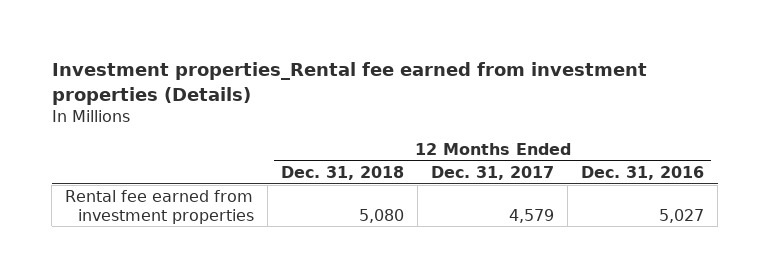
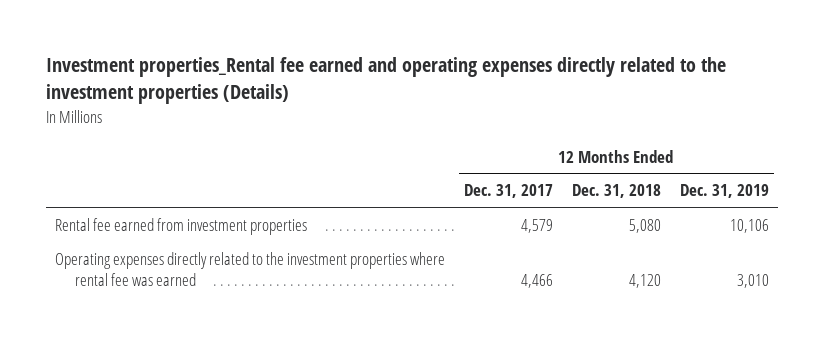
- Investment properties_Rental fee earned from investment properties (Details)
+ Investment properties_Rental fee earned and operating expenses directly related to the investment properties (Details)
- | 12 Months Ended Dec. 31, 2018 | 12 Months Ended Dec. 31, 2017 | 12 Months Ended Dec. 31, 2016
+ | 12 Months Ended Dec. 31, 2017 | 12 Months Ended Dec. 31, 2018 | 12 Months Ended Dec. 31, 2019
+ Operating expenses directly related to the investment properties where rental fee was earned | 4,466 | 4,120 | 3,010

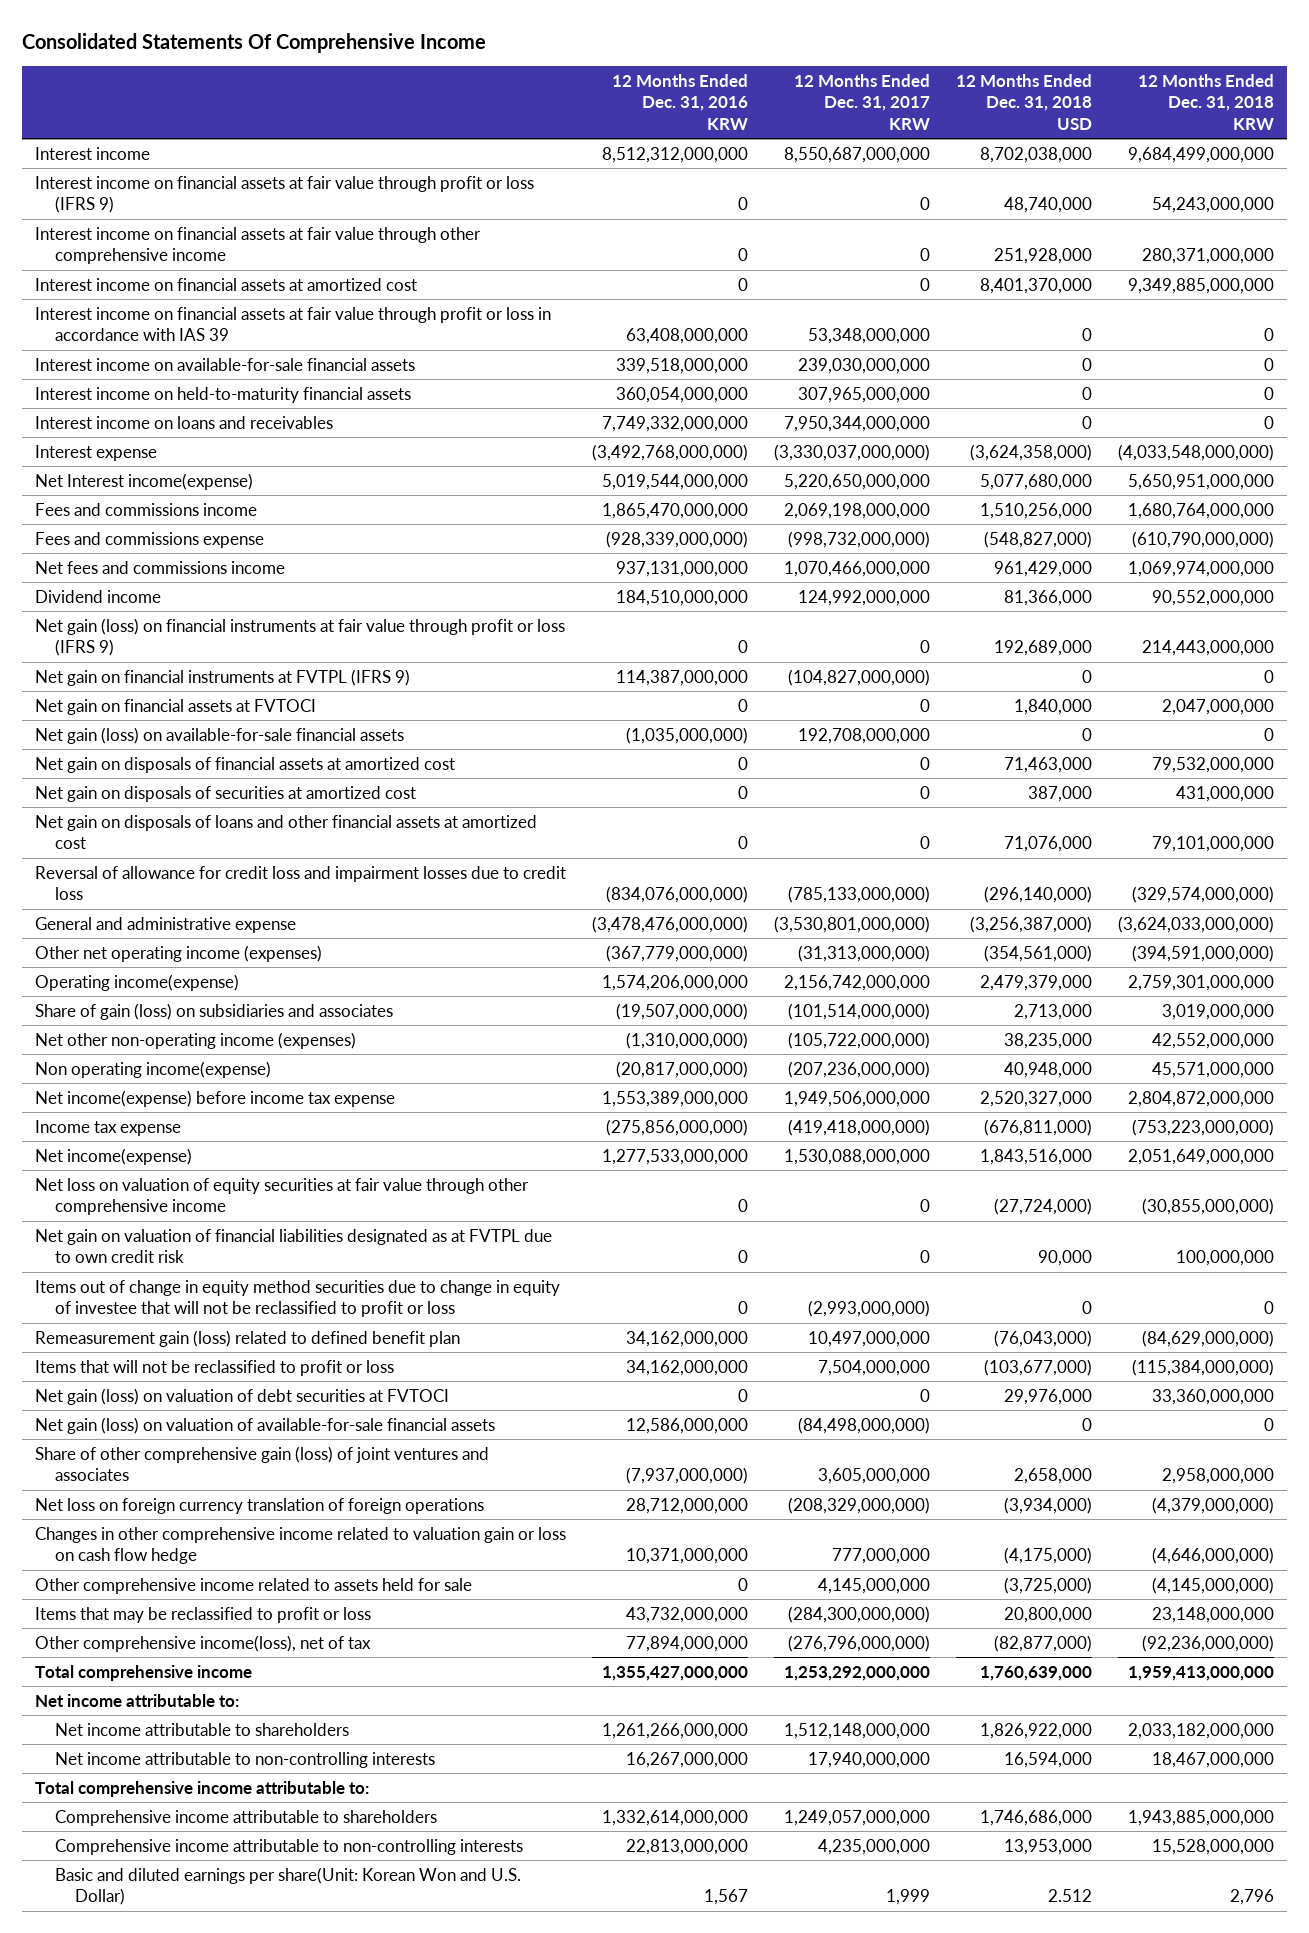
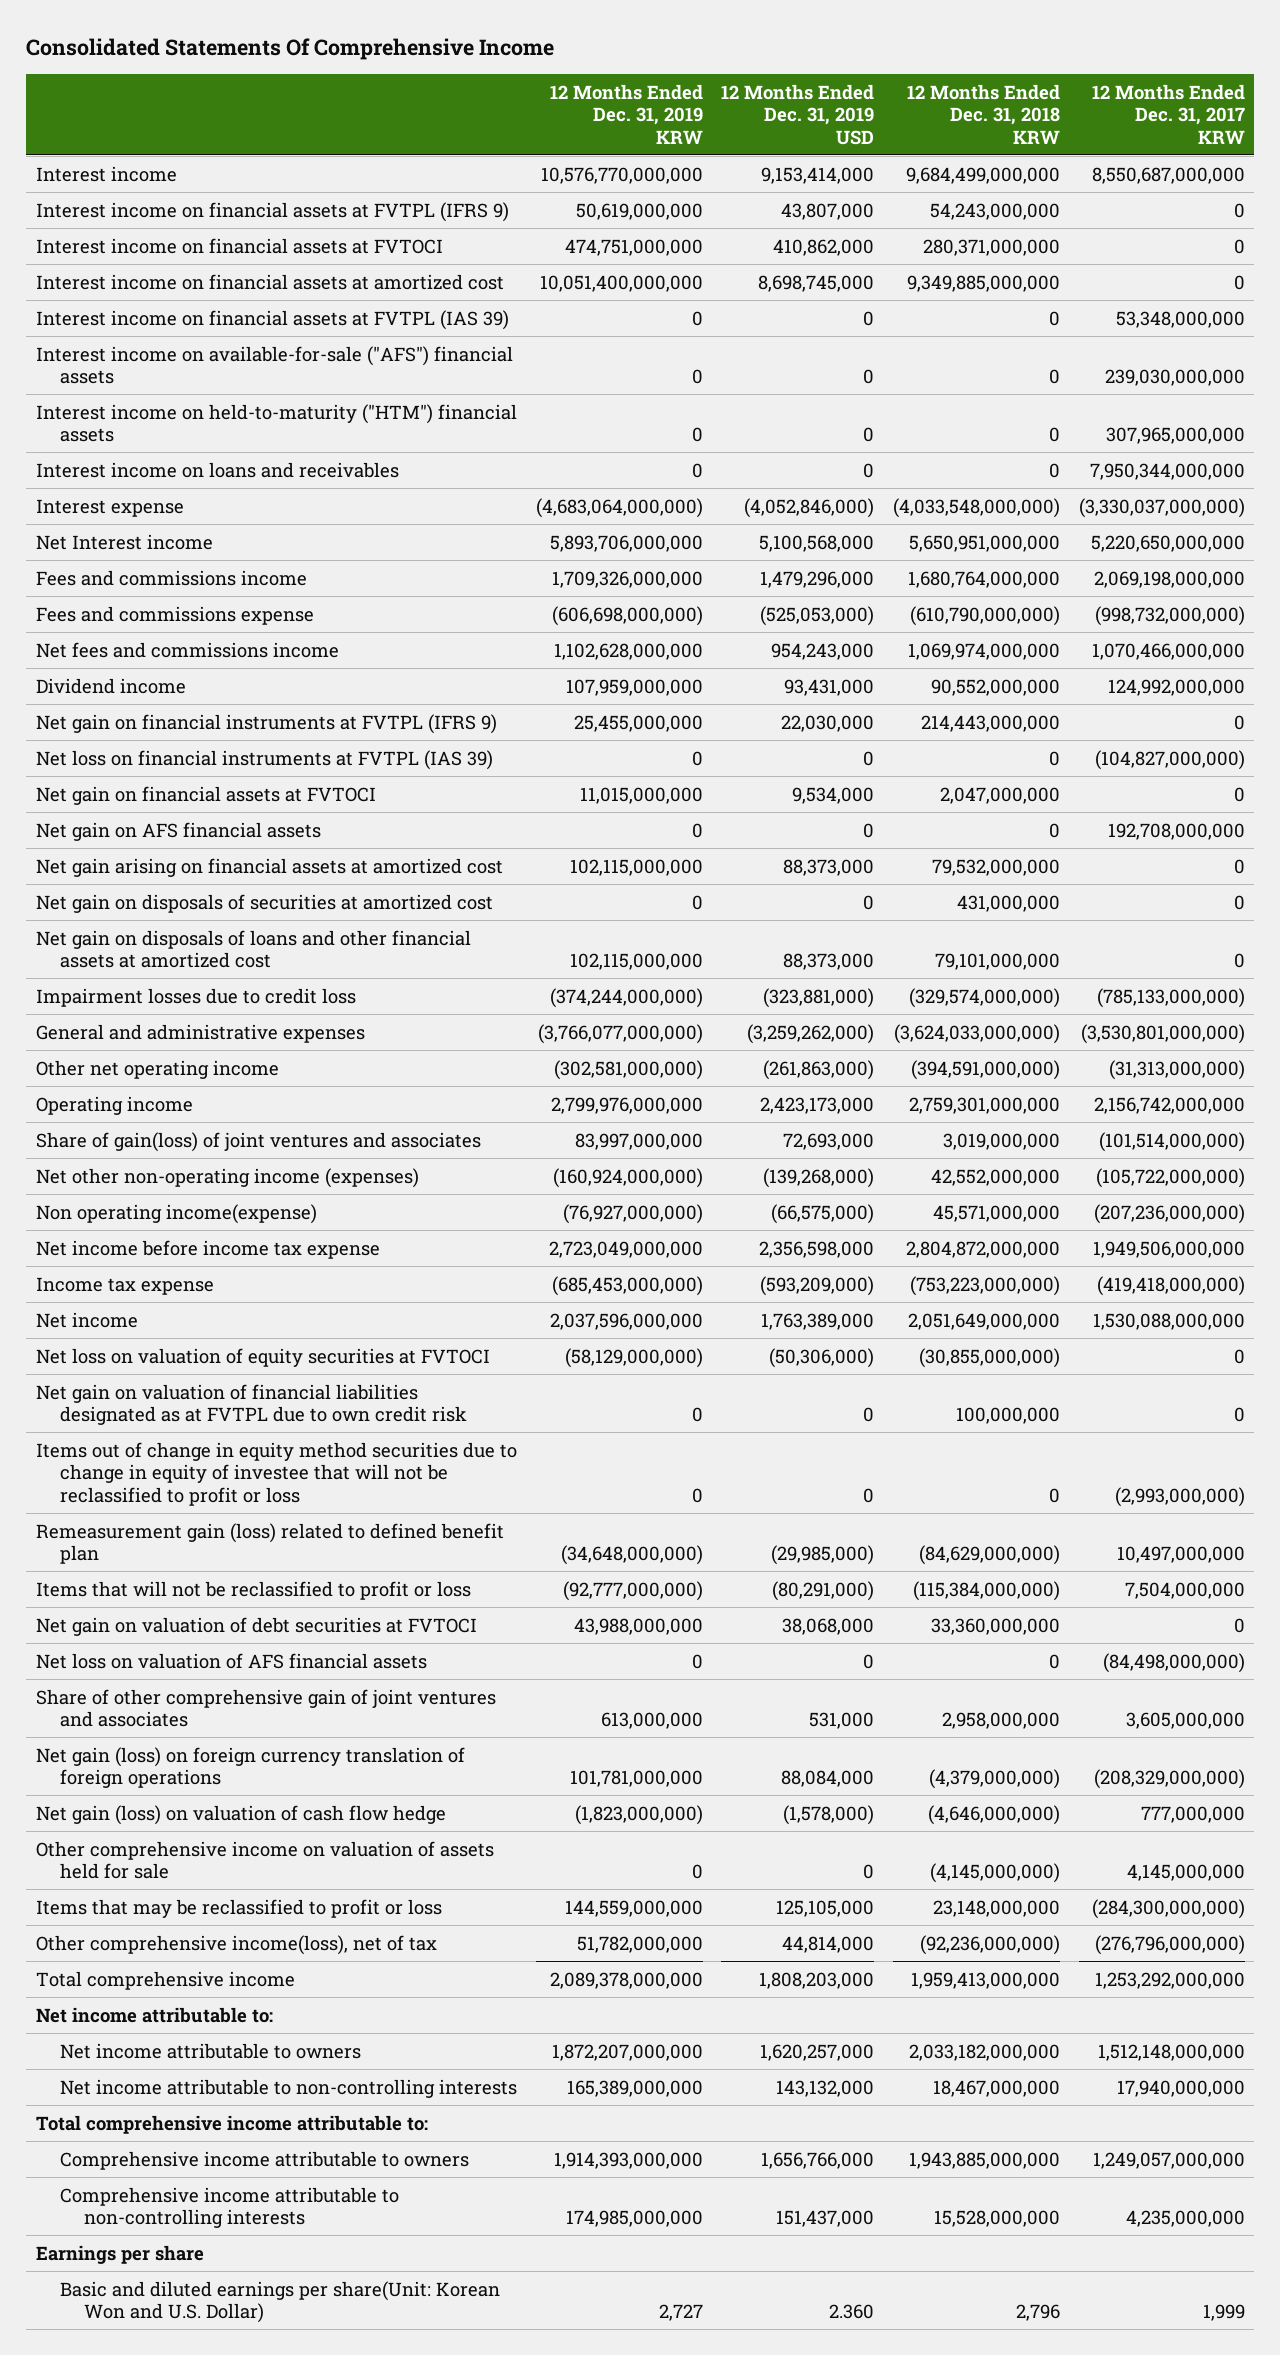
- | 12 Months Ended Dec. 31, 2016 KRW | 12 Months Ended Dec. 31, 2017 KRW | 12 Months Ended Dec. 31, 2018 USD | 12 Months Ended Dec. 31, 2018 KRW
+ | 12 Months Ended Dec. 31, 2019 KRW | 12 Months Ended Dec. 31, 2019 USD | 12 Months Ended Dec. 31, 2018 KRW | 12 Months Ended Dec. 31, 2017 KRW
- Interest income on financial assets at fair value through profit or loss (IFRS 9) | 0 | 0 | 48,740,000 | 54,243,000,000
- Interest income on financial assets at fair value through other comprehensive income | 0 | 0 | 251,928,000 | 280,371,000,000
+ Interest income on financial assets at FVTPL (IFRS 9) | 50,619,000,000 | 43,807,000 | 54,243,000,000 | 0
+ Interest income on financial assets at FVTOCI | 474,751,000,000 | 410,862,000 | 280,371,000,000 | 0
- Interest income on financial assets at fair value through profit or loss in accordance with IAS 39 | 63,408,000,000 | 53,348,000,000 | 0 | 0
- Interest income on available-for-sale financial assets | 339,518,000,000 | 239,030,000,000 | 0 | 0
- Interest income on held-to-maturity financial assets | 360,054,000,000 | 307,965,000,000 | 0 | 0
+ Interest income on financial assets at FVTPL (IAS 39) | 0 | 0 | 0 | 53,348,000,000
+ Interest income on available-for-sale ("AFS") financial assets | 0 | 0 | 0 | 239,030,000,000
+ Interest income on held-to-maturity ("HTM") financial assets | 0 | 0 | 0 | 307,965,000,000
- Net Interest income(expense) | 5,019,544,000,000 | 5,220,650,000,000 | 5,077,680,000 | 5,650,951,000,000
+ Net Interest income | 5,893,706,000,000 | 5,100,568,000 | 5,650,951,000,000 | 5,220,650,000,000
- Net gain (loss) on financial instruments at fair value through profit or loss (IFRS 9) | 0 | 0 | 192,689,000 | 214,443,000,000
- Net gain on financial instruments at FVTPL (IFRS 9) | 114,387,000,000 | (104,827,000,000) | 0 | 0
+ Net gain on financial instruments at FVTPL (IFRS 9) | 25,455,000,000 | 22,030,000 | 214,443,000,000 | 0
+ Net loss on financial instruments at FVTPL (IAS 39) | 0 | 0 | 0 | (104,827,000,000)
- Net gain (loss) on available-for-sale financial assets | (1,035,000,000) | 192,708,000,000 | 0 | 0
- Net gain on disposals of financial assets at amortized cost | 0 | 0 | 71,463,000 | 79,532,000,000
+ Net gain on AFS financial assets | 0 | 0 | 0 | 192,708,000,000
+ Net gain arising on financial assets at amortized cost | 102,115,000,000 | 88,373,000 | 79,532,000,000 | 0
- Reversal of allowance for credit loss and impairment losses due to credit loss | (834,076,000,000) | (785,133,000,000) | (296,140,000) | (329,574,000,000)
- General and administrative expense | (3,478,476,000,000) | (3,530,801,000,000) | (3,256,387,000) | (3,624,033,000,000)
- Other net operating income (expenses) | (367,779,000,000) | (31,313,000,000) | (354,561,000) | (394,591,000,000)
- Operating income(expense) | 1,574,206,000,000 | 2,156,742,000,000 | 2,479,379,000 | 2,759,301,000,000
- Share of gain (loss) on subsidiaries and associates | (19,507,000,000) | (101,514,000,000) | 2,713,000 | 3,019,000,000
+ Impairment losses due to credit loss | (374,244,000,000) | (323,881,000) | (329,574,000,000) | (785,133,000,000)
+ General and administrative expenses | (3,766,077,000,000) | (3,259,262,000) | (3,624,033,000,000) | (3,530,801,000,000)
+ Other net operating income | (302,581,000,000) | (261,863,000) | (394,591,000,000) | (31,313,000,000)
+ Operating income | 2,799,976,000,000 | 2,423,173,000 | 2,759,301,000,000 | 2,156,742,000,000
+ Share of gain(loss) of joint ventures and associates | 83,997,000,000 | 72,693,000 | 3,019,000,000 | (101,514,000,000)
- Net income(expense) before income tax expense | 1,553,389,000,000 | 1,949,506,000,000 | 2,520,327,000 | 2,804,872,000,000
+ Net income before income tax expense | 2,723,049,000,000 | 2,356,598,000 | 2,804,872,000,000 | 1,949,506,000,000
- Net income(expense) | 1,277,533,000,000 | 1,530,088,000,000 | 1,843,516,000 | 2,051,649,000,000
- Net loss on valuation of equity securities at fair value through other comprehensive income | 0 | 0 | (27,724,000) | (30,855,000,000)
+ Net income | 2,037,596,000,000 | 1,763,389,000 | 2,051,649,000,000 | 1,530,088,000,000
+ Net loss on valuation of equity securities at FVTOCI | (58,129,000,000) | (50,306,000) | (30,855,000,000) | 0
- Net gain (loss) on valuation of debt securities at FVTOCI | 0 | 0 | 29,976,000 | 33,360,000,000
- Net gain (loss) on valuation of available-for-sale financial assets | 12,586,000,000 | (84,498,000,000) | 0 | 0
- Share of other comprehensive gain (loss) of joint ventures and associates | (7,937,000,000) | 3,605,000,000 | 2,658,000 | 2,958,000,000
- Net loss on foreign currency translation of foreign operations | 28,712,000,000 | (208,329,000,000) | (3,934,000) | (4,379,000,000)
- Changes in other comprehensive income related to valuation gain or loss on cash flow hedge | 10,371,000,000 | 777,000,000 | (4,175,000) | (4,646,000,000)
- Other comprehensive income related to assets held for sale | 0 | 4,145,000,000 | (3,725,000) | (4,145,000,000)
+ Net gain on valuation of debt securities at FVTOCI | 43,988,000,000 | 38,068,000 | 33,360,000,000 | 0
+ Net loss on valuation of AFS financial assets | 0 | 0 | 0 | (84,498,000,000)
+ Share of other comprehensive gain of joint ventures and associates | 613,000,000 | 531,000 | 2,958,000,000 | 3,605,000,000
+ Net gain (loss) on foreign currency translation of foreign operations | 101,781,000,000 | 88,084,000 | (4,379,000,000) | (208,329,000,000)
+ Net gain (loss) on valuation of cash flow hedge | (1,823,000,000) | (1,578,000) | (4,646,000,000) | 777,000,000
+ Other comprehensive income on valuation of assets held for sale | 0 | 0 | (4,145,000,000) | 4,145,000,000
- Net income attributable to shareholders | 1,261,266,000,000 | 1,512,148,000,000 | 1,826,922,000 | 2,033,182,000,000
+ Net income attributable to owners | 1,872,207,000,000 | 1,620,257,000 | 2,033,182,000,000 | 1,512,148,000,000
- Comprehensive income attributable to shareholders | 1,332,614,000,000 | 1,249,057,000,000 | 1,746,686,000 | 1,943,885,000,000
+ Comprehensive income attributable to owners | 1,914,393,000,000 | 1,656,766,000 | 1,943,885,000,000 | 1,249,057,000,000
+ Earnings per share

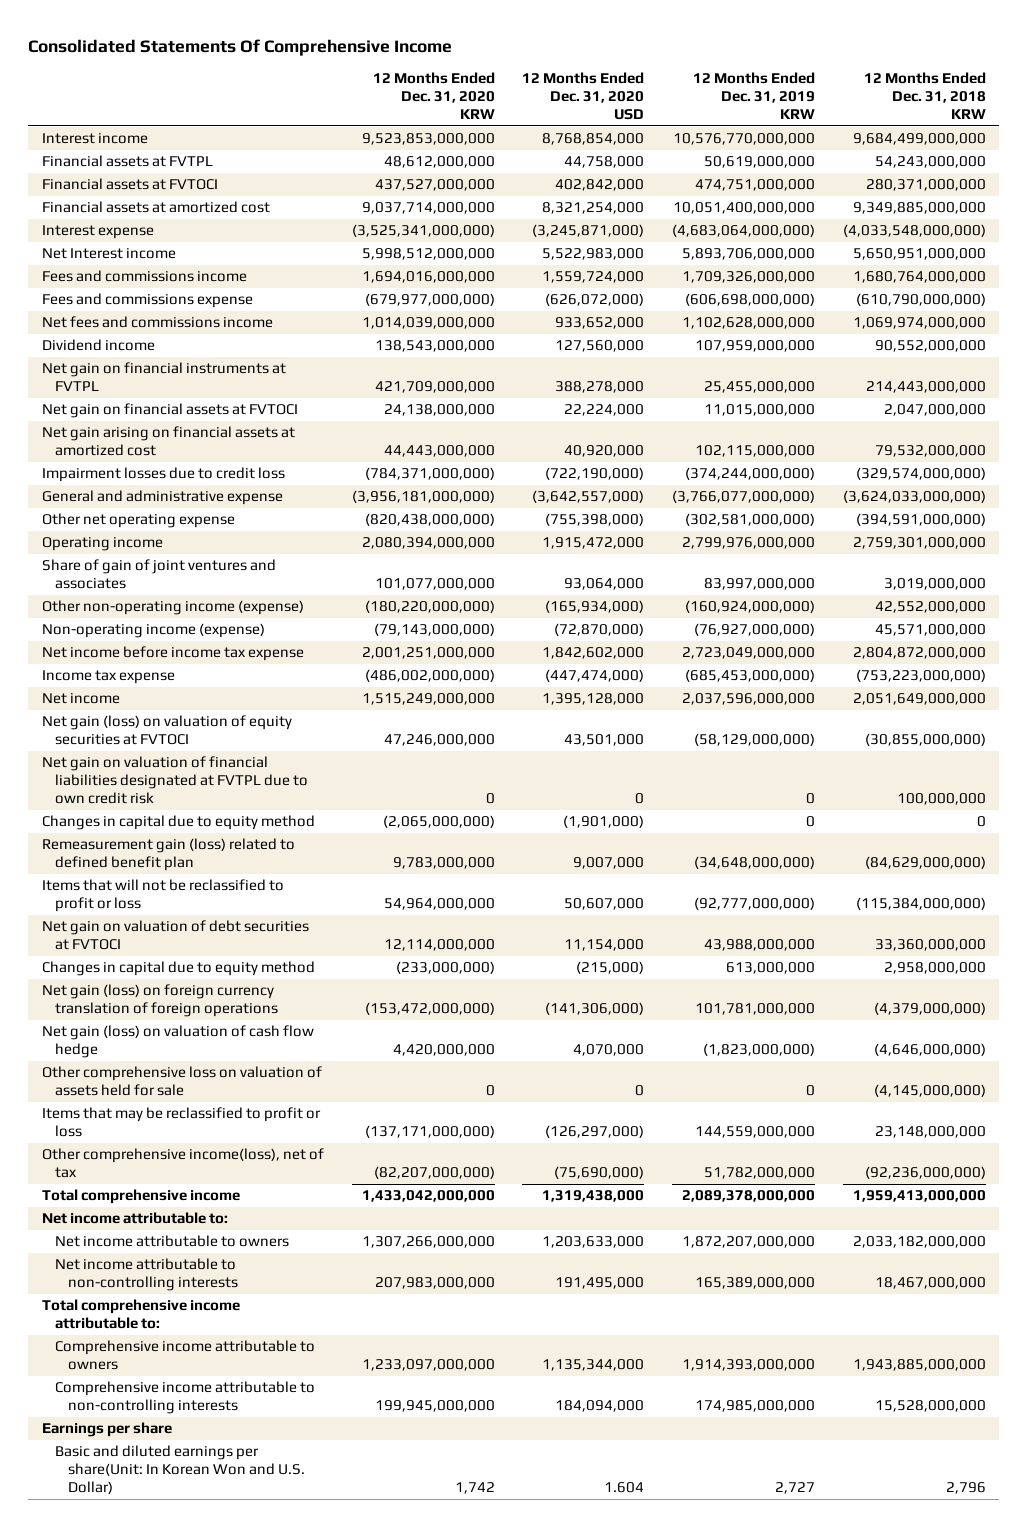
- | 12 Months Ended Dec. 31, 2019 KRW | 12 Months Ended Dec. 31, 2019 USD | 12 Months Ended Dec. 31, 2018 KRW | 12 Months Ended Dec. 31, 2017 KRW
+ | 12 Months Ended Dec. 31, 2020 KRW | 12 Months Ended Dec. 31, 2020 USD | 12 Months Ended Dec. 31, 2019 KRW | 12 Months Ended Dec. 31, 2018 KRW
- Interest income on financial assets at FVTPL (IFRS 9) | 50,619,000,000 | 43,807,000 | 54,243,000,000 | 0
- Interest income on financial assets at FVTOCI | 474,751,000,000 | 410,862,000 | 280,371,000,000 | 0
- Interest income on financial assets at amortized cost | 10,051,400,000,000 | 8,698,745,000 | 9,349,885,000,000 | 0
- Interest income on financial assets at FVTPL (IAS 39) | 0 | 0 | 0 | 53,348,000,000
- Interest income on available-for-sale ("AFS") financial assets | 0 | 0 | 0 | 239,030,000,000
- Interest income on held-to-maturity ("HTM") financial assets | 0 | 0 | 0 | 307,965,000,000
- Interest income on loans and receivables | 0 | 0 | 0 | 7,950,344,000,000
+ Financial assets at FVTPL | 48,612,000,000 | 44,758,000 | 50,619,000,000 | 54,243,000,000
+ Financial assets at FVTOCI | 437,527,000,000 | 402,842,000 | 474,751,000,000 | 280,371,000,000
+ Financial assets at amortized cost | 9,037,714,000,000 | 8,321,254,000 | 10,051,400,000,000 | 9,349,885,000,000
- Net gain on financial instruments at FVTPL (IFRS 9) | 25,455,000,000 | 22,030,000 | 214,443,000,000 | 0
- Net loss on financial instruments at FVTPL (IAS 39) | 0 | 0 | 0 | (104,827,000,000)
+ Net gain on financial instruments at FVTPL | 421,709,000,000 | 388,278,000 | 25,455,000,000 | 214,443,000,000
- Net gain on AFS financial assets | 0 | 0 | 0 | 192,708,000,000
- Net gain on disposals of securities at amortized cost | 0 | 0 | 431,000,000 | 0
- Net gain on disposals of loans and other financial assets at amortized cost | 102,115,000,000 | 88,373,000 | 79,101,000,000 | 0
- General and administrative expenses | (3,766,077,000,000) | (3,259,262,000) | (3,624,033,000,000) | (3,530,801,000,000)
- Other net operating income | (302,581,000,000) | (261,863,000) | (394,591,000,000) | (31,313,000,000)
+ General and administrative expense | (3,956,181,000,000) | (3,642,557,000) | (3,766,077,000,000) | (3,624,033,000,000)
+ Other net operating expense | (820,438,000,000) | (755,398,000) | (302,581,000,000) | (394,591,000,000)
- Share of gain(loss) of joint ventures and associates | 83,997,000,000 | 72,693,000 | 3,019,000,000 | (101,514,000,000)
- Net other non-operating income (expenses) | (160,924,000,000) | (139,268,000) | 42,552,000,000 | (105,722,000,000)
- Non operating income(expense) | (76,927,000,000) | (66,575,000) | 45,571,000,000 | (207,236,000,000)
+ Share of gain of joint ventures and associates | 101,077,000,000 | 93,064,000 | 83,997,000,000 | 3,019,000,000
+ Other non-operating income (expense) | (180,220,000,000) | (165,934,000) | (160,924,000,000) | 42,552,000,000
+ Non-operating income (expense) | (79,143,000,000) | (72,870,000) | (76,927,000,000) | 45,571,000,000
- Net loss on valuation of equity securities at FVTOCI | (58,129,000,000) | (50,306,000) | (30,855,000,000) | 0
- Net gain on valuation of financial liabilities designated as at FVTPL due to own credit risk | 0 | 0 | 100,000,000 | 0
- Items out of change in equity method securities due to change in equity of investee that will not be reclassified to profit or loss | 0 | 0 | 0 | (2,993,000,000)
+ Net gain (loss) on valuation of equity securities at FVTOCI | 47,246,000,000 | 43,501,000 | (58,129,000,000) | (30,855,000,000)
+ Net gain on valuation of financial liabilities designated at FVTPL due to own credit risk | 0 | 0 | 0 | 100,000,000
+ Changes in capital due to equity method | (2,065,000,000) | (1,901,000) | 0 | 0
- Net loss on valuation of AFS financial assets | 0 | 0 | 0 | (84,498,000,000)
- Share of other comprehensive gain of joint ventures and associates | 613,000,000 | 531,000 | 2,958,000,000 | 3,605,000,000
+ Changes in capital due to equity method | (233,000,000) | (215,000) | 613,000,000 | 2,958,000,000
- Other comprehensive income on valuation of assets held for sale | 0 | 0 | (4,145,000,000) | 4,145,000,000
+ Other comprehensive loss on valuation of assets held for sale | 0 | 0 | 0 | (4,145,000,000)
- Basic and diluted earnings per share(Unit: Korean Won and U.S. Dollar) | 2,727 | 2.360 | 2,796 | 1,999
+ Basic and diluted earnings per share(Unit: In Korean Won and U.S. Dollar) | 1,742 | 1.604 | 2,727 | 2,796

